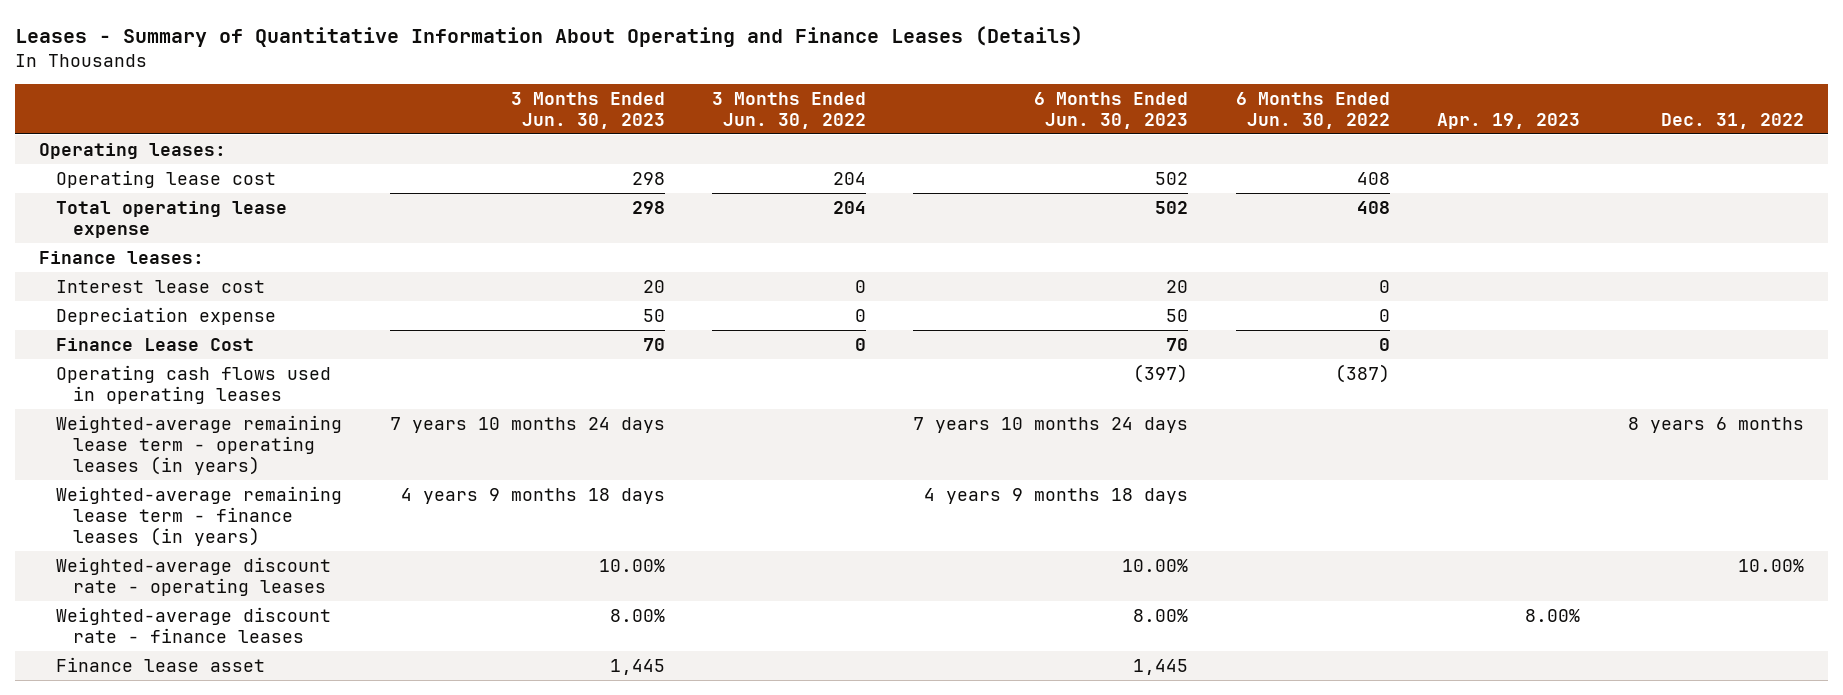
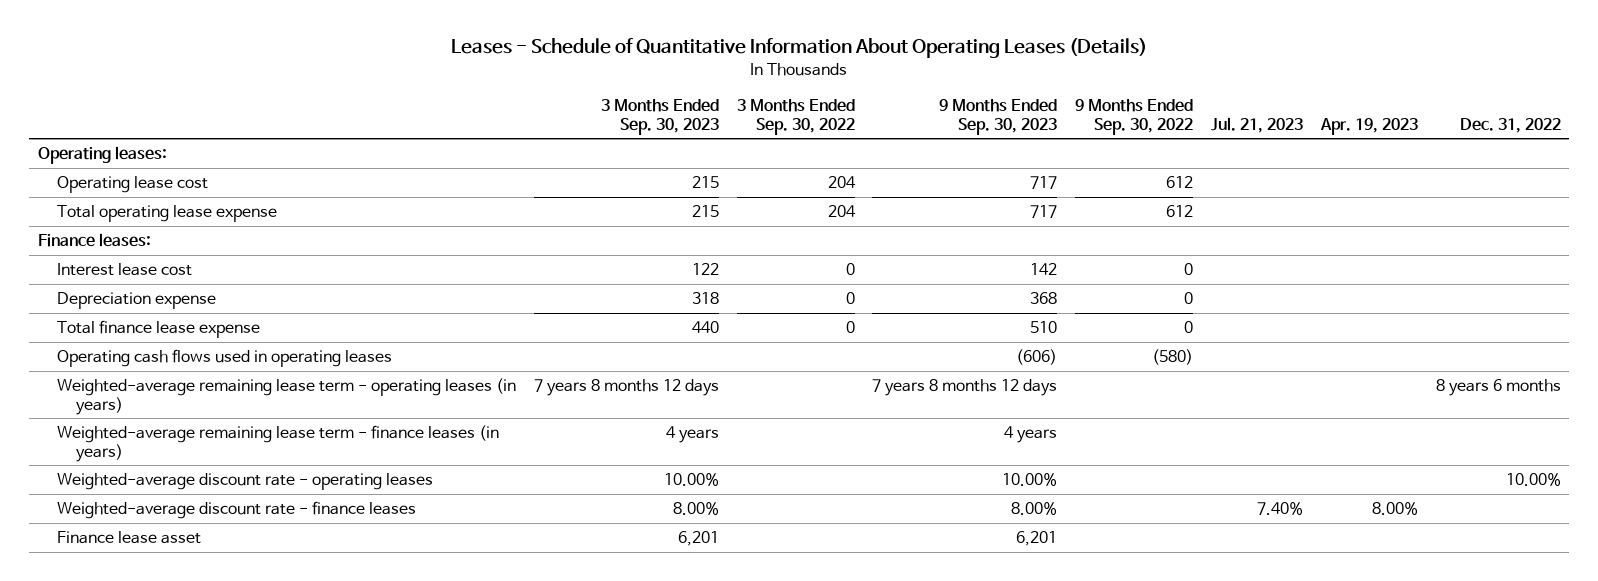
- Leases - Summary of Quantitative Information About Operating and Finance Leases (Details)
+ Leases - Schedule of Quantitative Information About Operating Leases (Details)
- | 3 Months Ended Jun. 30, 2023 | 3 Months Ended Jun. 30, 2022 | 6 Months Ended Jun. 30, 2023 | 6 Months Ended Jun. 30, 2022 | Apr. 19, 2023 | Dec. 31, 2022
+ | 3 Months Ended Sep. 30, 2023 | 3 Months Ended Sep. 30, 2022 | 9 Months Ended Sep. 30, 2023 | 9 Months Ended Sep. 30, 2022 | Jul. 21, 2023 | Apr. 19, 2023 | Dec. 31, 2022
- Finance Lease Cost | 70 | 0 | 70 | 0 | |
+ Total finance lease expense | 440 | 0 | 510 | 0 | | |

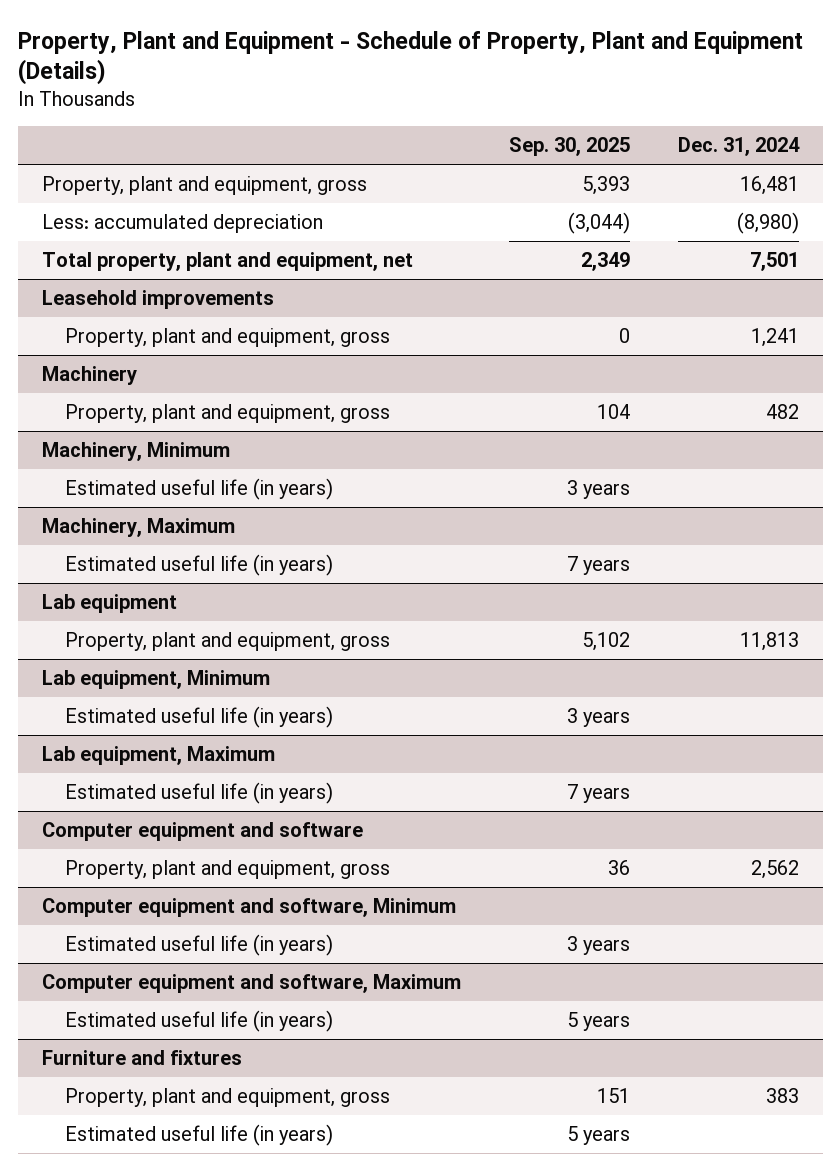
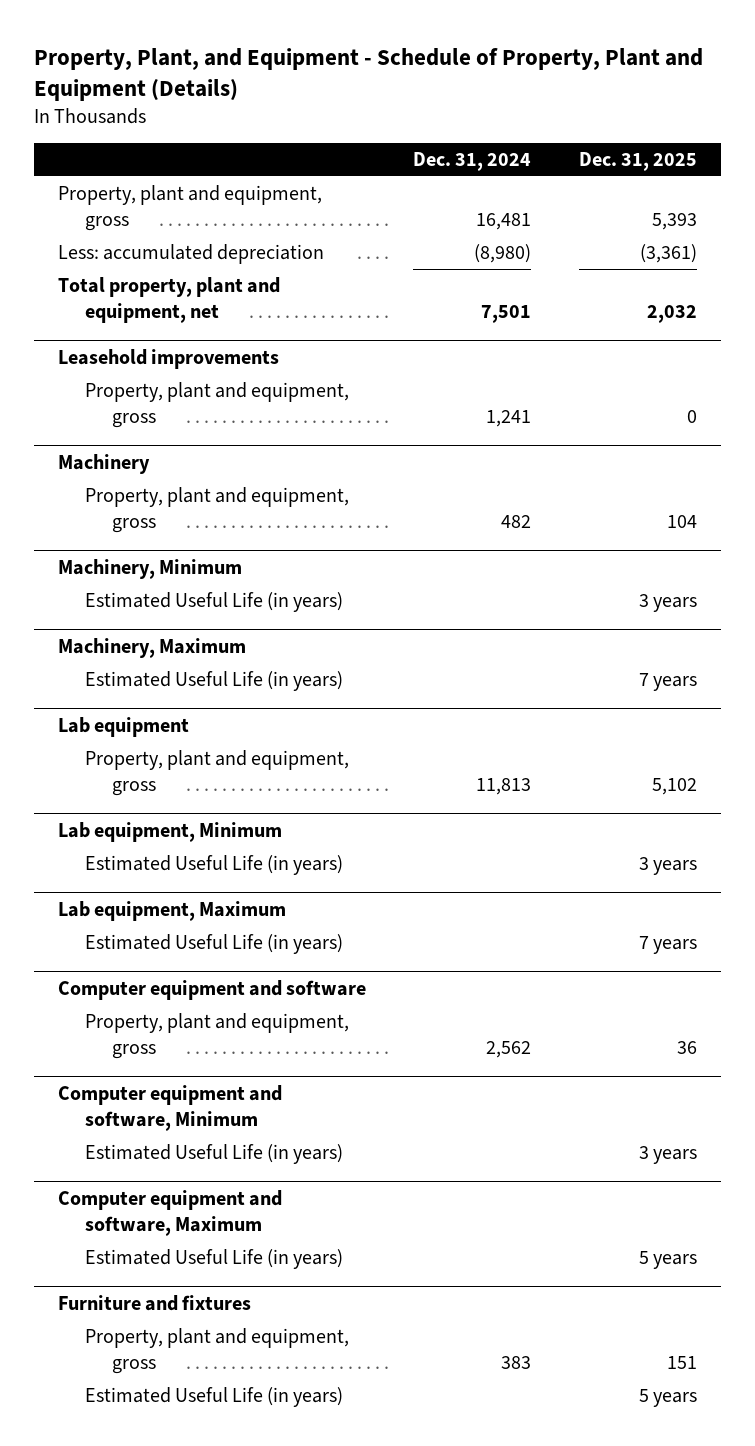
- Property, Plant and Equipment - Schedule of Property, Plant and Equipment (Details)
+ Property, Plant, and Equipment - Schedule of Property, Plant and Equipment (Details)
- | Sep. 30, 2025 | Dec. 31, 2024
+ | Dec. 31, 2024 | Dec. 31, 2025
@ Machinery, Minimum
- Estimated useful life (in years) | 3 years |
+ Estimated Useful Life (in years) | | 3 years
@ Machinery, Maximum
- Estimated useful life (in years) | 7 years |
+ Estimated Useful Life (in years) | | 7 years
@ Lab equipment, Minimum
- Estimated useful life (in years) | 3 years |
+ Estimated Useful Life (in years) | | 3 years
@ Lab equipment, Maximum
- Estimated useful life (in years) | 7 years |
+ Estimated Useful Life (in years) | | 7 years
@ Computer equipment and software, Minimum
- Estimated useful life (in years) | 3 years |
+ Estimated Useful Life (in years) | | 3 years
@ Computer equipment and software, Maximum
- Estimated useful life (in years) | 5 years |
+ Estimated Useful Life (in years) | | 5 years
@ Furniture and fixtures
- Estimated useful life (in years) | 5 years |
+ Estimated Useful Life (in years) | | 5 years

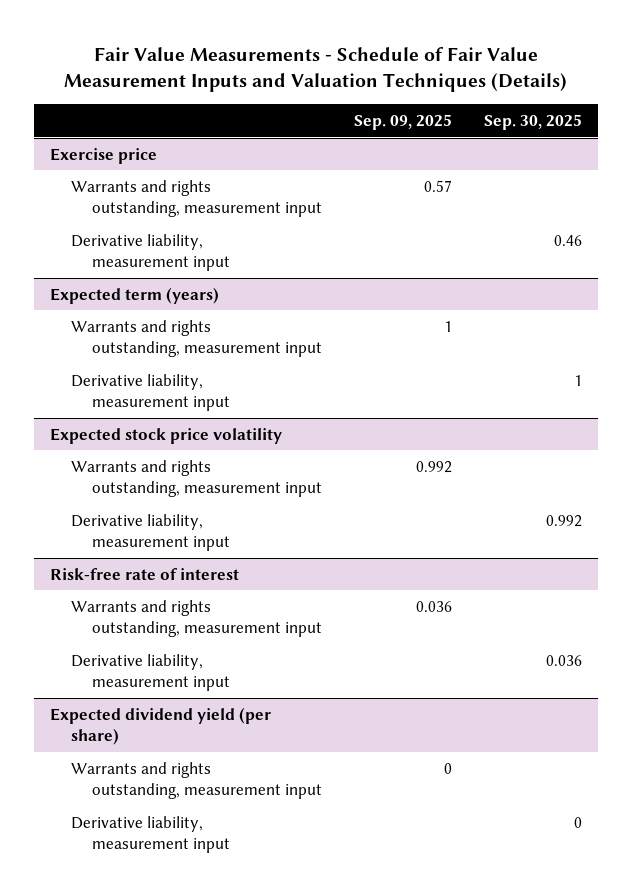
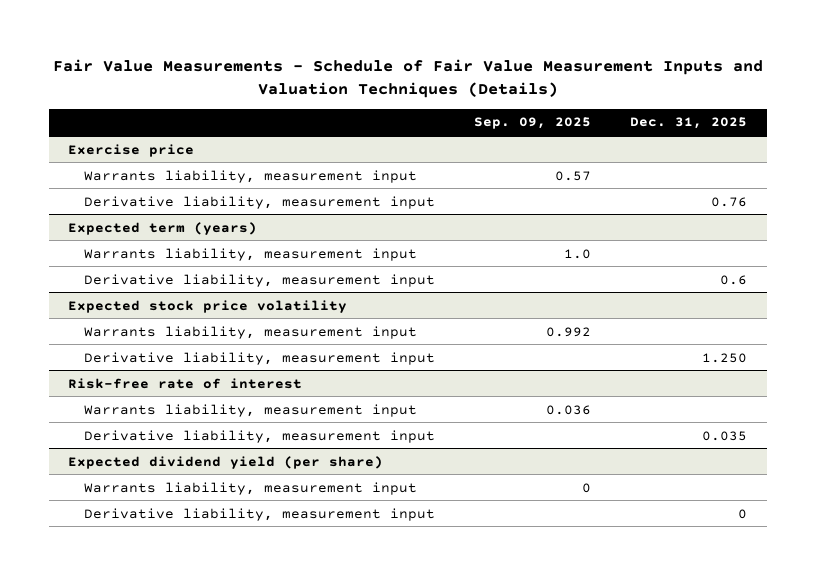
- | Sep. 09, 2025 | Sep. 30, 2025
+ | Sep. 09, 2025 | Dec. 31, 2025
@ Exercise price
- Warrants and rights outstanding, measurement input | 0.57 |
+ Warrants liability, measurement input | 0.57 |
@ Expected term (years)
- Warrants and rights outstanding, measurement input | 1 |
+ Warrants liability, measurement input | 1.0 |
@ Expected stock price volatility
- Warrants and rights outstanding, measurement input | 0.992 |
+ Warrants liability, measurement input | 0.992 |
@ Risk-free rate of interest
- Warrants and rights outstanding, measurement input | 0.036 |
+ Warrants liability, measurement input | 0.036 |
@ Expected dividend yield (per share)
- Warrants and rights outstanding, measurement input | 0 |
+ Warrants liability, measurement input | 0 |

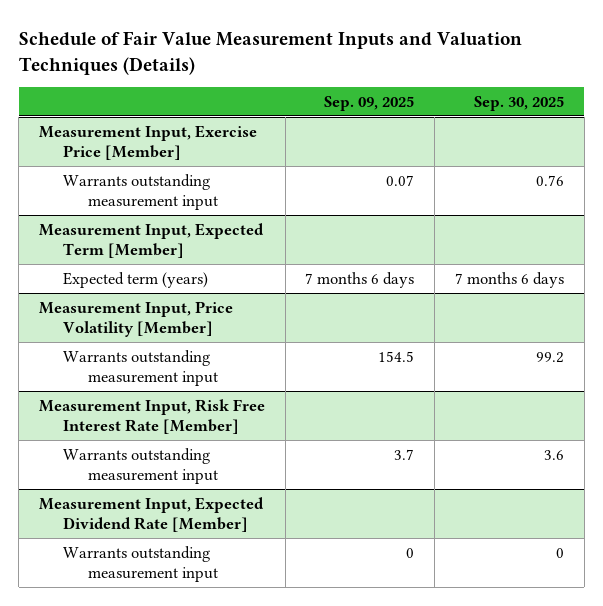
- Fair Value Measurements - Schedule of Fair Value Measurement Inputs and Valuation Techniques (Details)
+ Schedule of Fair Value Measurement Inputs and Valuation Techniques (Details)
- | Sep. 09, 2025 | Dec. 31, 2025
+ | Sep. 09, 2025 | Sep. 30, 2025
- Exercise price
- Warrants liability, measurement input | 0.57 |
- Derivative liability, measurement input | | 0.76
- Expected term (years)
- Warrants liability, measurement input | 1.0 |
- Derivative liability, measurement input | | 0.6
- Expected stock price volatility
- Warrants liability, measurement input | 0.992 |
- Derivative liability, measurement input | | 1.250
- Risk-free rate of interest
- Warrants liability, measurement input | 0.036 |
- Derivative liability, measurement input | | 0.035
- Expected dividend yield (per share)
- Warrants liability, measurement input | 0 |
- Derivative liability, measurement input | | 0
+ Measurement Input, Exercise Price [Member]
+ Warrants outstanding measurement input | 0.07 | 0.76
+ Measurement Input, Expected Term [Member]
+ Expected term (years) | 7 months 6 days | 7 months 6 days
+ Measurement Input, Price Volatility [Member]
+ Warrants outstanding measurement input | 154.5 | 99.2
+ Measurement Input, Risk Free Interest Rate [Member]
+ Warrants outstanding measurement input | 3.7 | 3.6
+ Measurement Input, Expected Dividend Rate [Member]
+ Warrants outstanding measurement input | 0 | 0

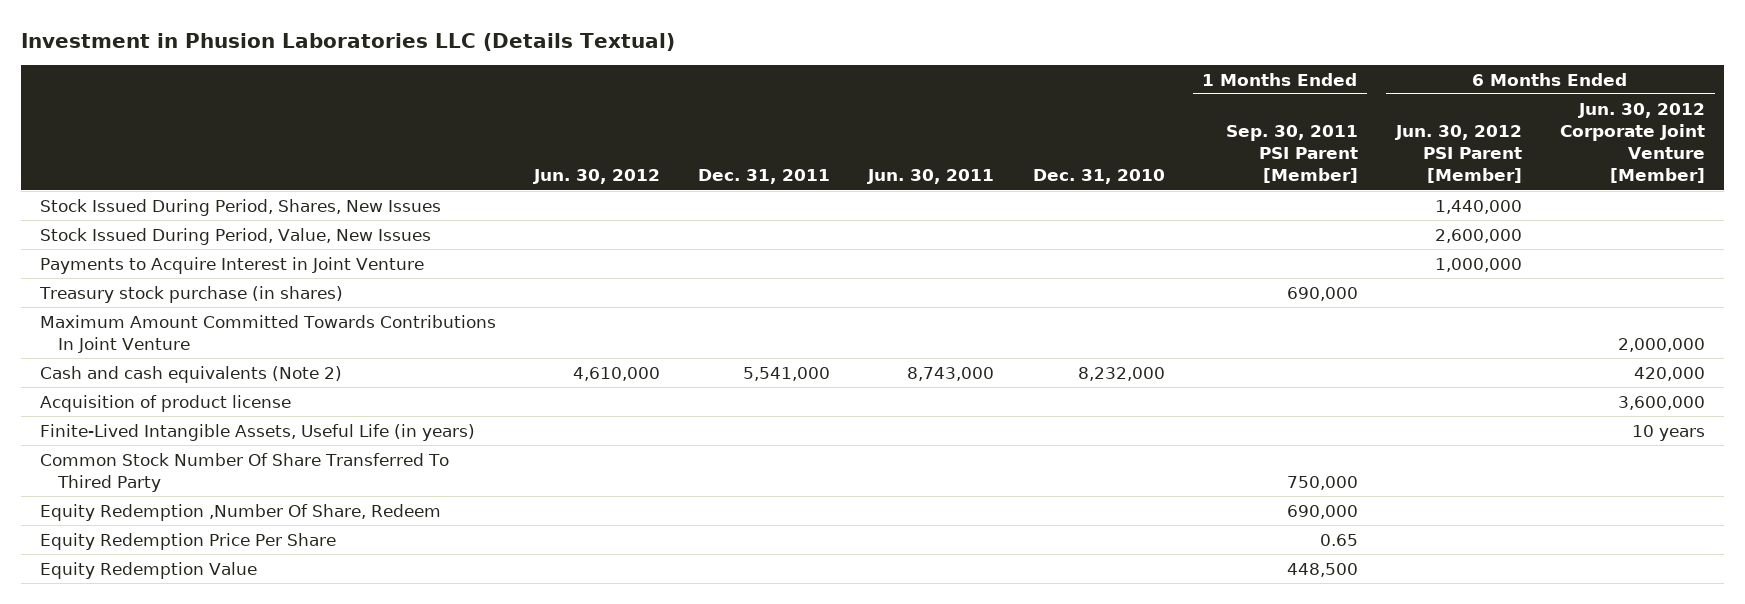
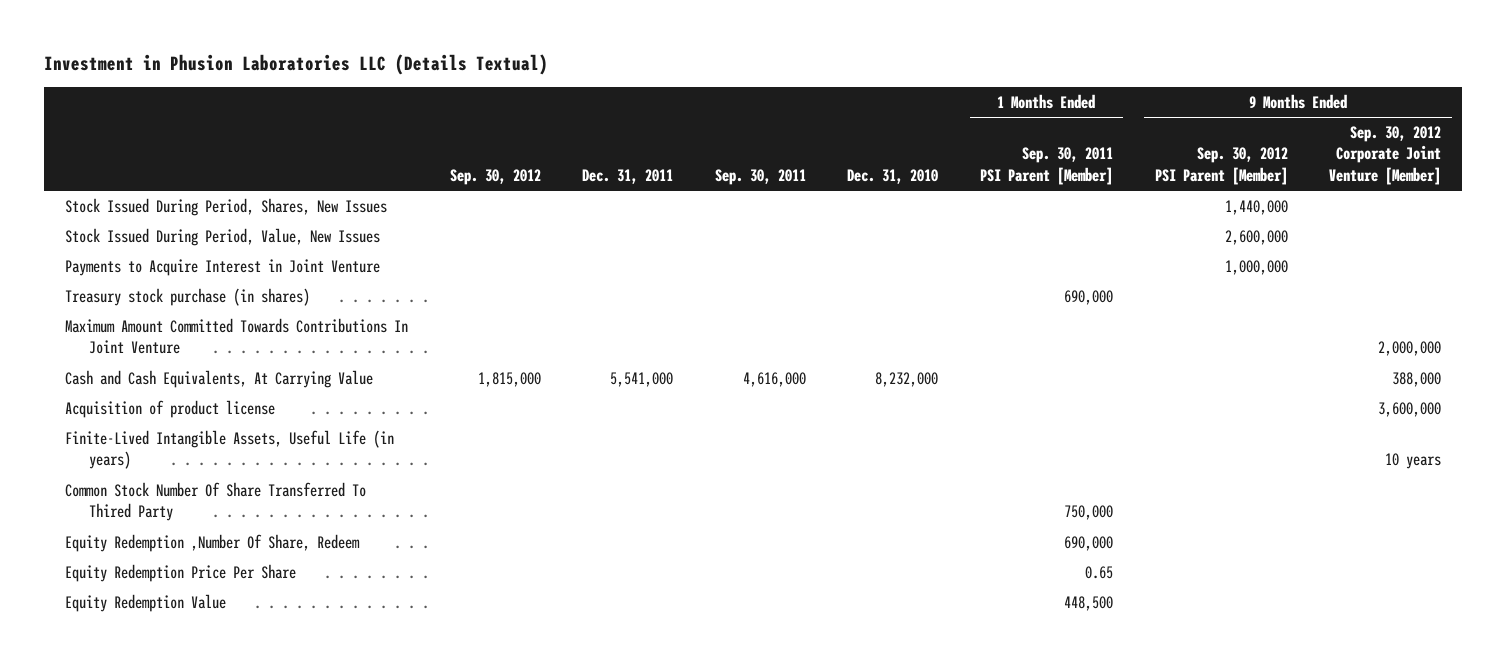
- | Jun. 30, 2012 | Dec. 31, 2011 | Jun. 30, 2011 | Dec. 31, 2010 | 1 Months Ended Sep. 30, 2011 PSI Parent [Member] | 6 Months Ended Jun. 30, 2012 PSI Parent [Member] | 6 Months Ended Jun. 30, 2012 Corporate Joint Venture [Member]
+ | Sep. 30, 2012 | Dec. 31, 2011 | Sep. 30, 2011 | Dec. 31, 2010 | 1 Months Ended Sep. 30, 2011 PSI Parent [Member] | 9 Months Ended Sep. 30, 2012 PSI Parent [Member] | 9 Months Ended Sep. 30, 2012 Corporate Joint Venture [Member]
- Cash and cash equivalents (Note 2) | 4,610,000 | 5,541,000 | 8,743,000 | 8,232,000 | | | 420,000
+ Cash and Cash Equivalents, At Carrying Value | 1,815,000 | 5,541,000 | 4,616,000 | 8,232,000 | | | 388,000

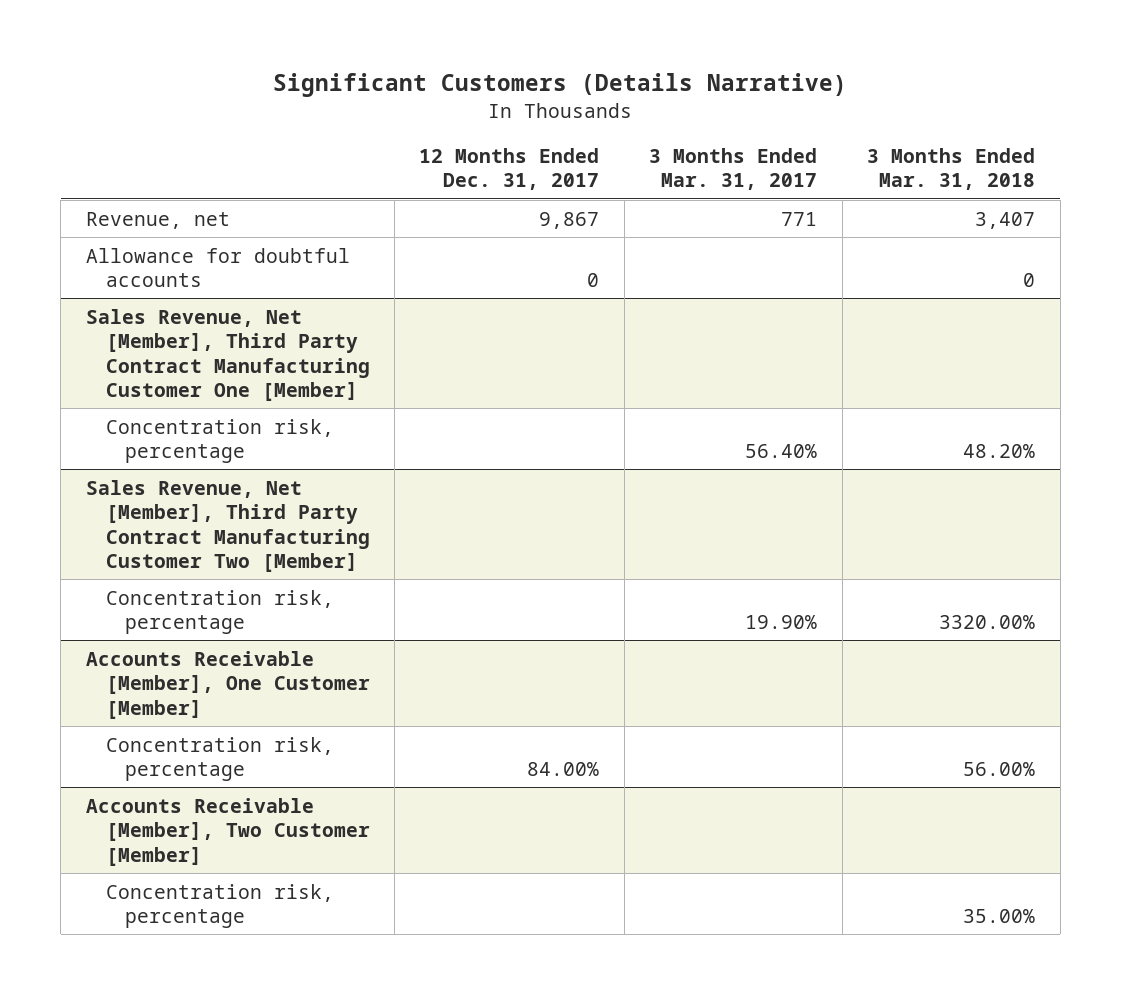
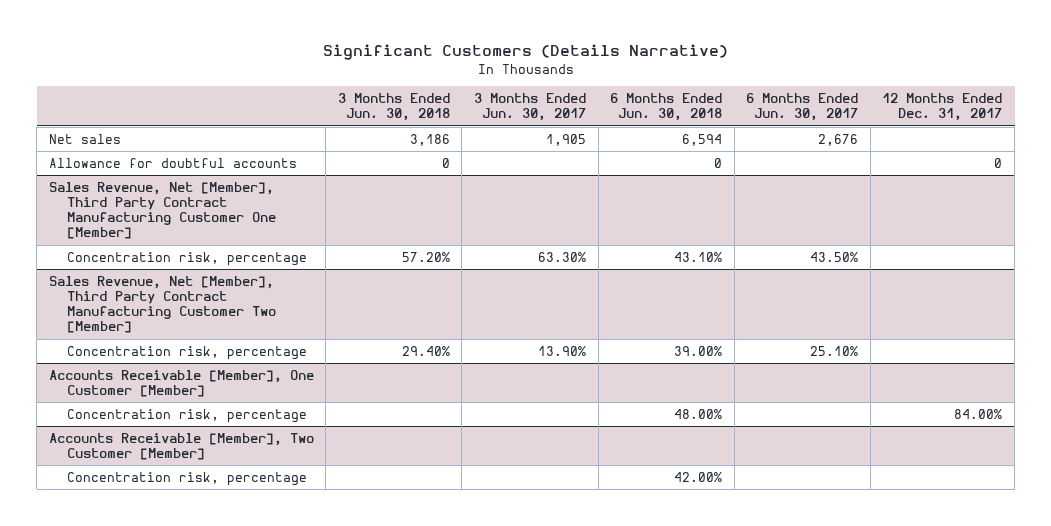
- | 12 Months Ended Dec. 31, 2017 | 3 Months Ended Mar. 31, 2017 | 3 Months Ended Mar. 31, 2018
+ | 3 Months Ended Jun. 30, 2018 | 3 Months Ended Jun. 30, 2017 | 6 Months Ended Jun. 30, 2018 | 6 Months Ended Jun. 30, 2017 | 12 Months Ended Dec. 31, 2017
- Revenue, net | 9,867 | 771 | 3,407
+ Net sales | 3,186 | 1,905 | 6,594 | 2,676 |

